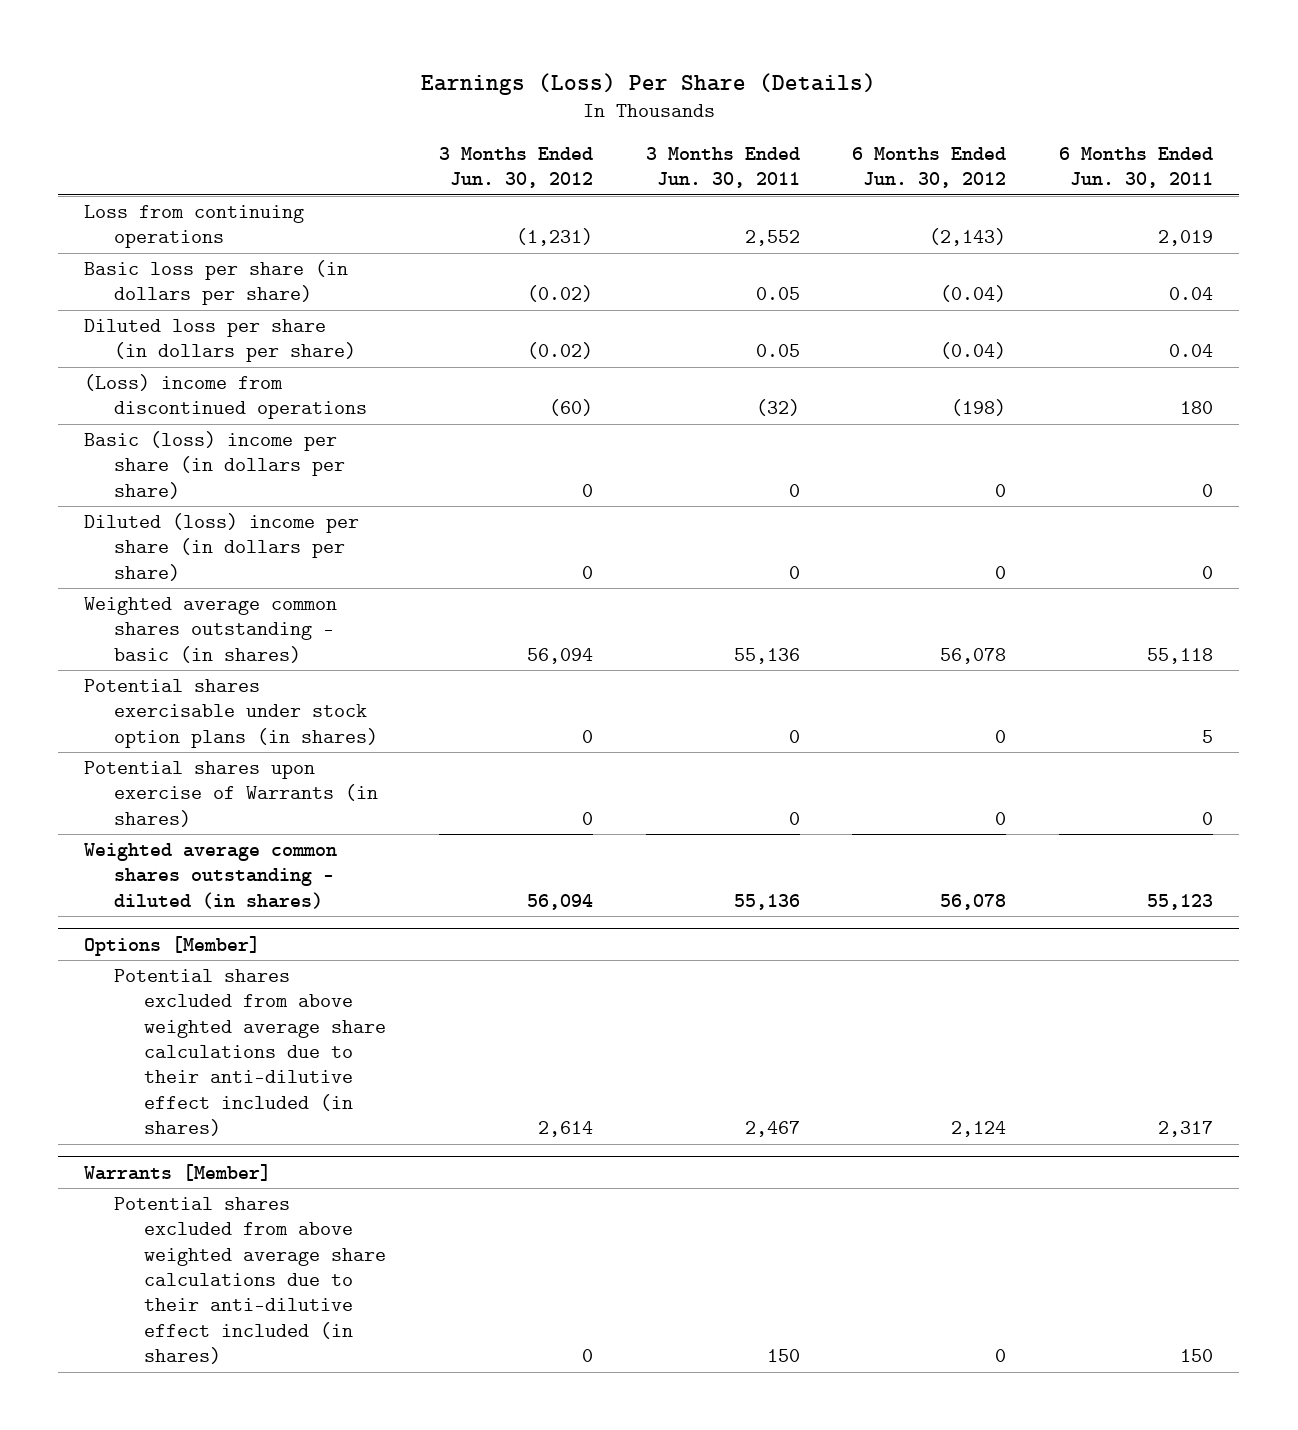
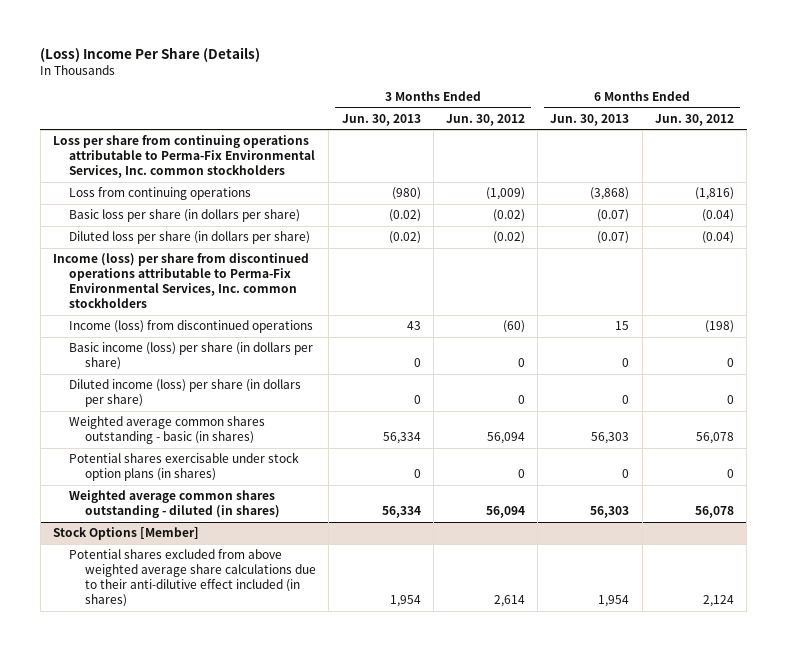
- Earnings (Loss) Per Share (Details)
+ (Loss) Income Per Share (Details)
- | 3 Months Ended Jun. 30, 2012 | 3 Months Ended Jun. 30, 2011 | 6 Months Ended Jun. 30, 2012 | 6 Months Ended Jun. 30, 2011
+ | 3 Months Ended Jun. 30, 2013 | 3 Months Ended Jun. 30, 2012 | 6 Months Ended Jun. 30, 2013 | 6 Months Ended Jun. 30, 2012
- Loss from continuing operations | (1,231) | 2,552 | (2,143) | 2,019
+ Loss per share from continuing operations attributable to Perma-Fix Environmental Services, Inc. common stockholders
+ Loss from continuing operations | (980) | (1,009) | (3,868) | (1,816)
- (Loss) income from discontinued operations | (60) | (32) | (198) | 180
- Basic (loss) income per share (in dollars per share) | 0 | 0 | 0 | 0
- Diluted (loss) income per share (in dollars per share) | 0 | 0 | 0 | 0
+ Income (loss) per share from discontinued operations attributable to Perma-Fix Environmental Services, Inc. common stockholders
+ Income (loss) from discontinued operations | 43 | (60) | 15 | (198)
+ Basic income (loss) per share (in dollars per share) | 0 | 0 | 0 | 0
+ Diluted income (loss) per share (in dollars per share) | 0 | 0 | 0 | 0
- Potential shares upon exercise of Warrants (in shares) | 0 | 0 | 0 | 0
- Options [Member]
+ Stock Options [Member]
- Warrants [Member]
- Potential shares excluded from above weighted average share calculations due to their anti-dilutive effect included (in shares) | 0 | 150 | 0 | 150

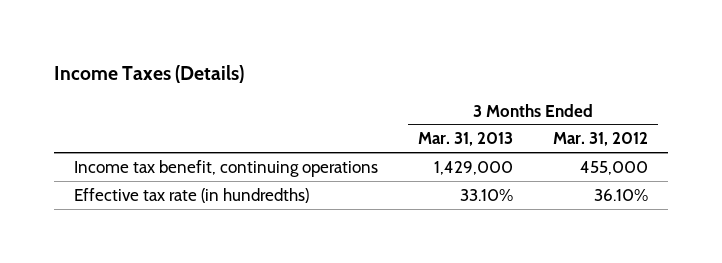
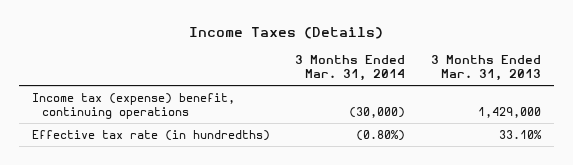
- | 3 Months Ended Mar. 31, 2013 | 3 Months Ended Mar. 31, 2012
+ | 3 Months Ended Mar. 31, 2014 | 3 Months Ended Mar. 31, 2013
- Income tax benefit, continuing operations | 1,429,000 | 455,000
+ Income tax (expense) benefit, continuing operations | (30,000) | 1,429,000

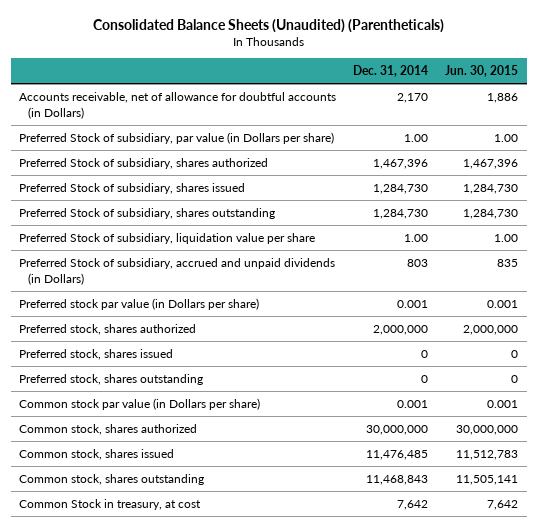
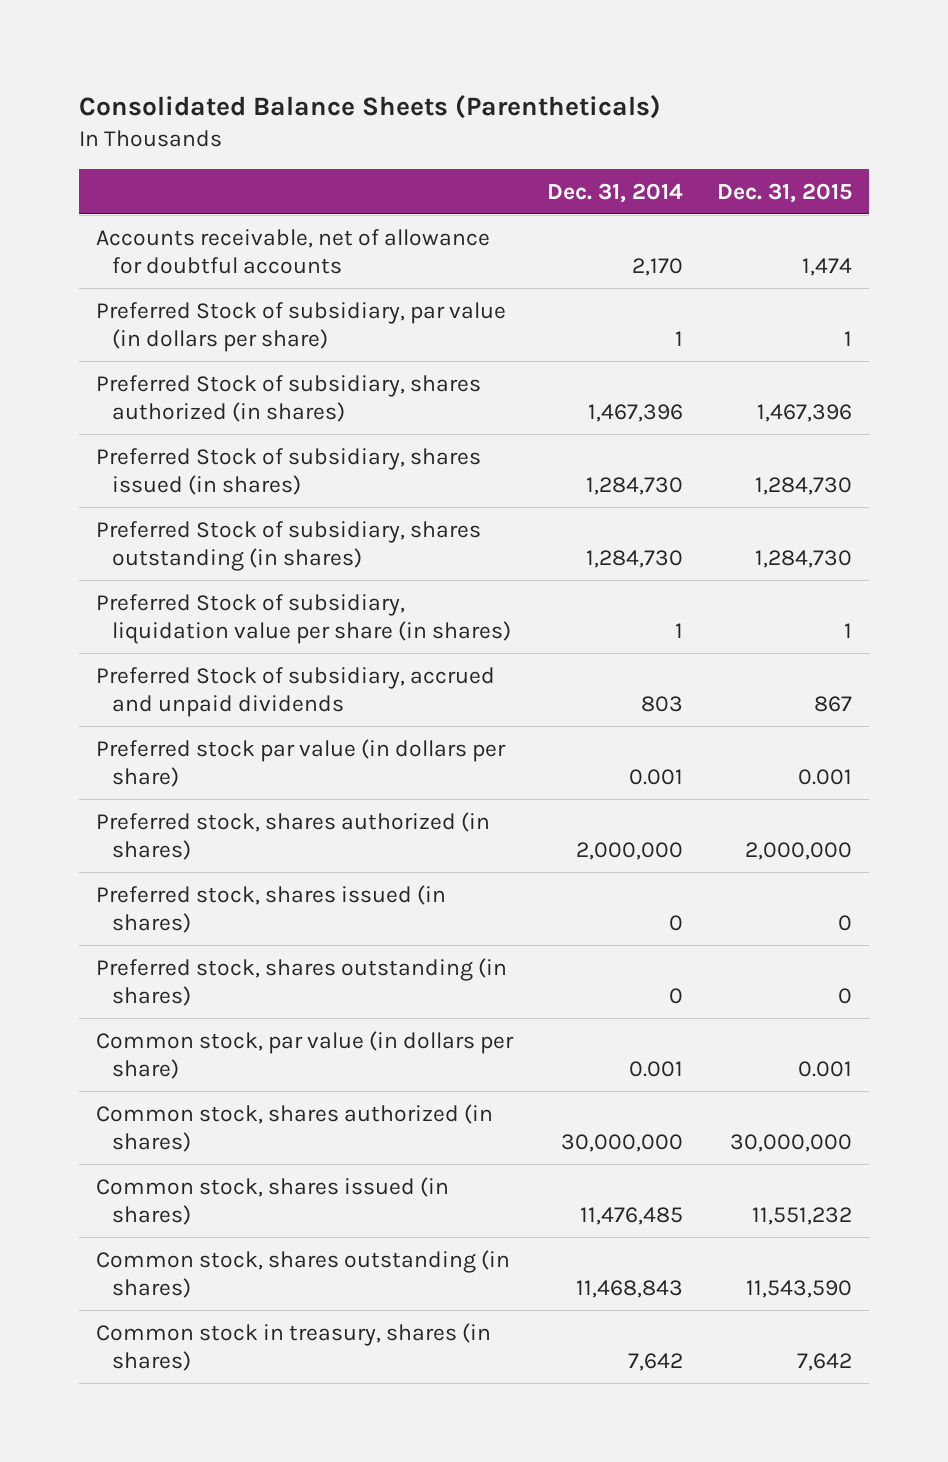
- Consolidated Balance Sheets (Unaudited) (Parentheticals)
+ Consolidated Balance Sheets (Parentheticals)
- | Dec. 31, 2014 | Jun. 30, 2015
+ | Dec. 31, 2014 | Dec. 31, 2015
- Accounts receivable, net of allowance for doubtful accounts (in Dollars) | 2,170 | 1,886
- Preferred Stock of subsidiary, par value (in Dollars per share) | 1.00 | 1.00
- Preferred Stock of subsidiary, shares authorized | 1,467,396 | 1,467,396
- Preferred Stock of subsidiary, shares issued | 1,284,730 | 1,284,730
- Preferred Stock of subsidiary, shares outstanding | 1,284,730 | 1,284,730
- Preferred Stock of subsidiary, liquidation value per share | 1.00 | 1.00
- Preferred Stock of subsidiary, accrued and unpaid dividends (in Dollars) | 803 | 835
- Preferred stock par value (in Dollars per share) | 0.001 | 0.001
- Preferred stock, shares authorized | 2,000,000 | 2,000,000
- Preferred stock, shares issued | 0 | 0
- Preferred stock, shares outstanding | 0 | 0
- Common stock par value (in Dollars per share) | 0.001 | 0.001
- Common stock, shares authorized | 30,000,000 | 30,000,000
- Common stock, shares issued | 11,476,485 | 11,512,783
- Common stock, shares outstanding | 11,468,843 | 11,505,141
- Common Stock in treasury, at cost | 7,642 | 7,642
+ Accounts receivable, net of allowance for doubtful accounts | 2,170 | 1,474
+ Preferred Stock of subsidiary, par value (in dollars per share) | 1 | 1
+ Preferred Stock of subsidiary, shares authorized (in shares) | 1,467,396 | 1,467,396
+ Preferred Stock of subsidiary, shares issued (in shares) | 1,284,730 | 1,284,730
+ Preferred Stock of subsidiary, shares outstanding (in shares) | 1,284,730 | 1,284,730
+ Preferred Stock of subsidiary, liquidation value per share (in shares) | 1 | 1
+ Preferred Stock of subsidiary, accrued and unpaid dividends | 803 | 867
+ Preferred stock par value (in dollars per share) | 0.001 | 0.001
+ Preferred stock, shares authorized (in shares) | 2,000,000 | 2,000,000
+ Preferred stock, shares issued (in shares) | 0 | 0
+ Preferred stock, shares outstanding (in shares) | 0 | 0
+ Common stock, par value (in dollars per share) | 0.001 | 0.001
+ Common stock, shares authorized (in shares) | 30,000,000 | 30,000,000
+ Common stock, shares issued (in shares) | 11,476,485 | 11,551,232
+ Common stock, shares outstanding (in shares) | 11,468,843 | 11,543,590
+ Common stock in treasury, shares (in shares) | 7,642 | 7,642

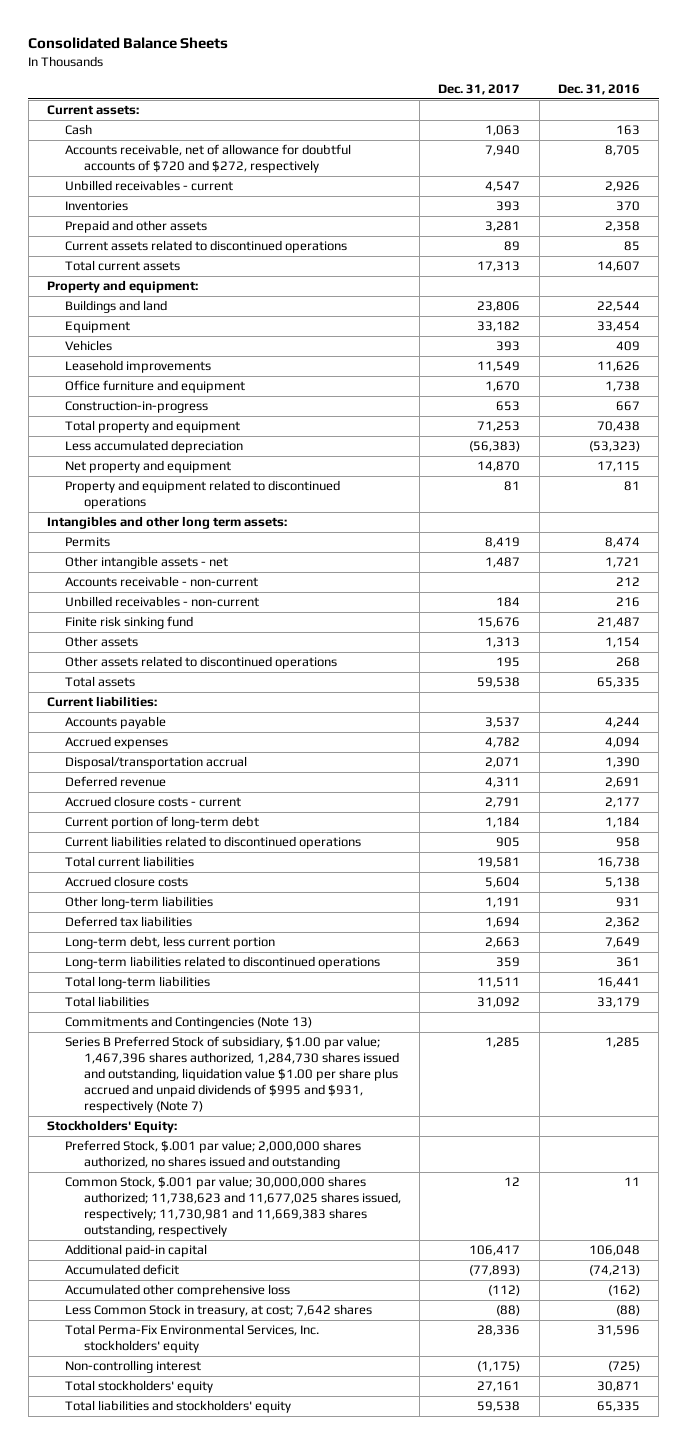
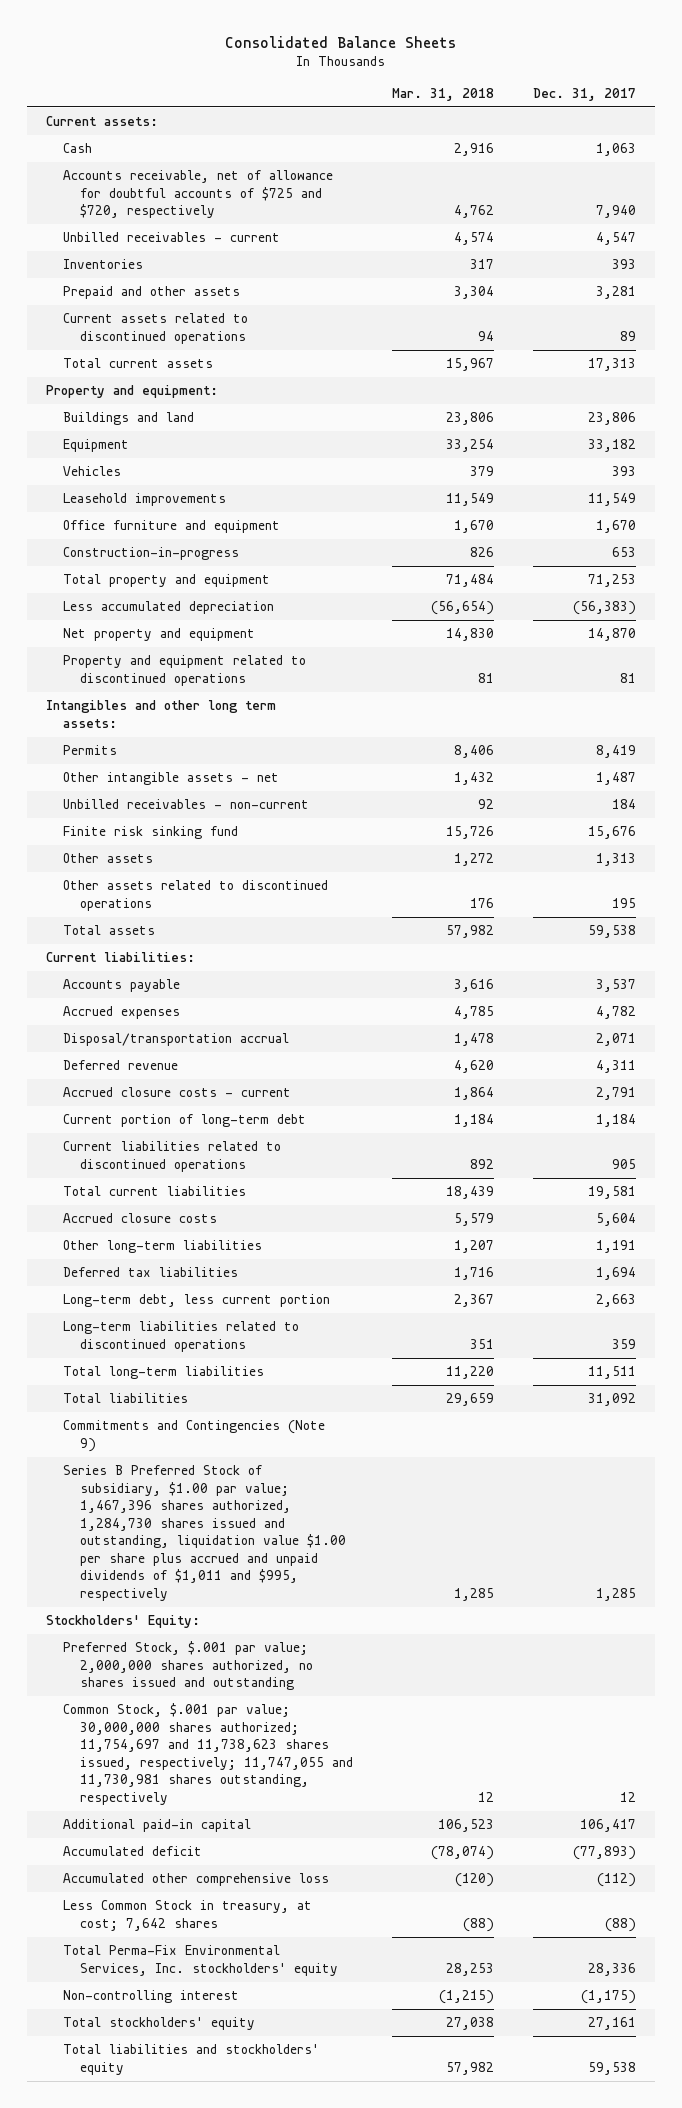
- | Dec. 31, 2017 | Dec. 31, 2016
+ | Mar. 31, 2018 | Dec. 31, 2017
- Accounts receivable, net of allowance for doubtful accounts of $720 and $272, respectively | 7,940 | 8,705
+ Accounts receivable, net of allowance for doubtful accounts of $725 and $720, respectively | 4,762 | 7,940
- Accounts receivable - non-current | | 212
- Commitments and Contingencies (Note 13)
- Series B Preferred Stock of subsidiary, $1.00 par value; 1,467,396 shares authorized, 1,284,730 shares issued and outstanding, liquidation value $1.00 per share plus accrued and unpaid dividends of $995 and $931, respectively (Note 7) | 1,285 | 1,285
+ Commitments and Contingencies (Note 9)
+ Series B Preferred Stock of subsidiary, $1.00 par value; 1,467,396 shares authorized, 1,284,730 shares issued and outstanding, liquidation value $1.00 per share plus accrued and unpaid dividends of $1,011 and $995, respectively | 1,285 | 1,285
- Common Stock, $.001 par value; 30,000,000 shares authorized; 11,738,623 and 11,677,025 shares issued, respectively; 11,730,981 and 11,669,383 shares outstanding, respectively | 12 | 11
+ Common Stock, $.001 par value; 30,000,000 shares authorized; 11,754,697 and 11,738,623 shares issued, respectively; 11,747,055 and 11,730,981 shares outstanding, respectively | 12 | 12

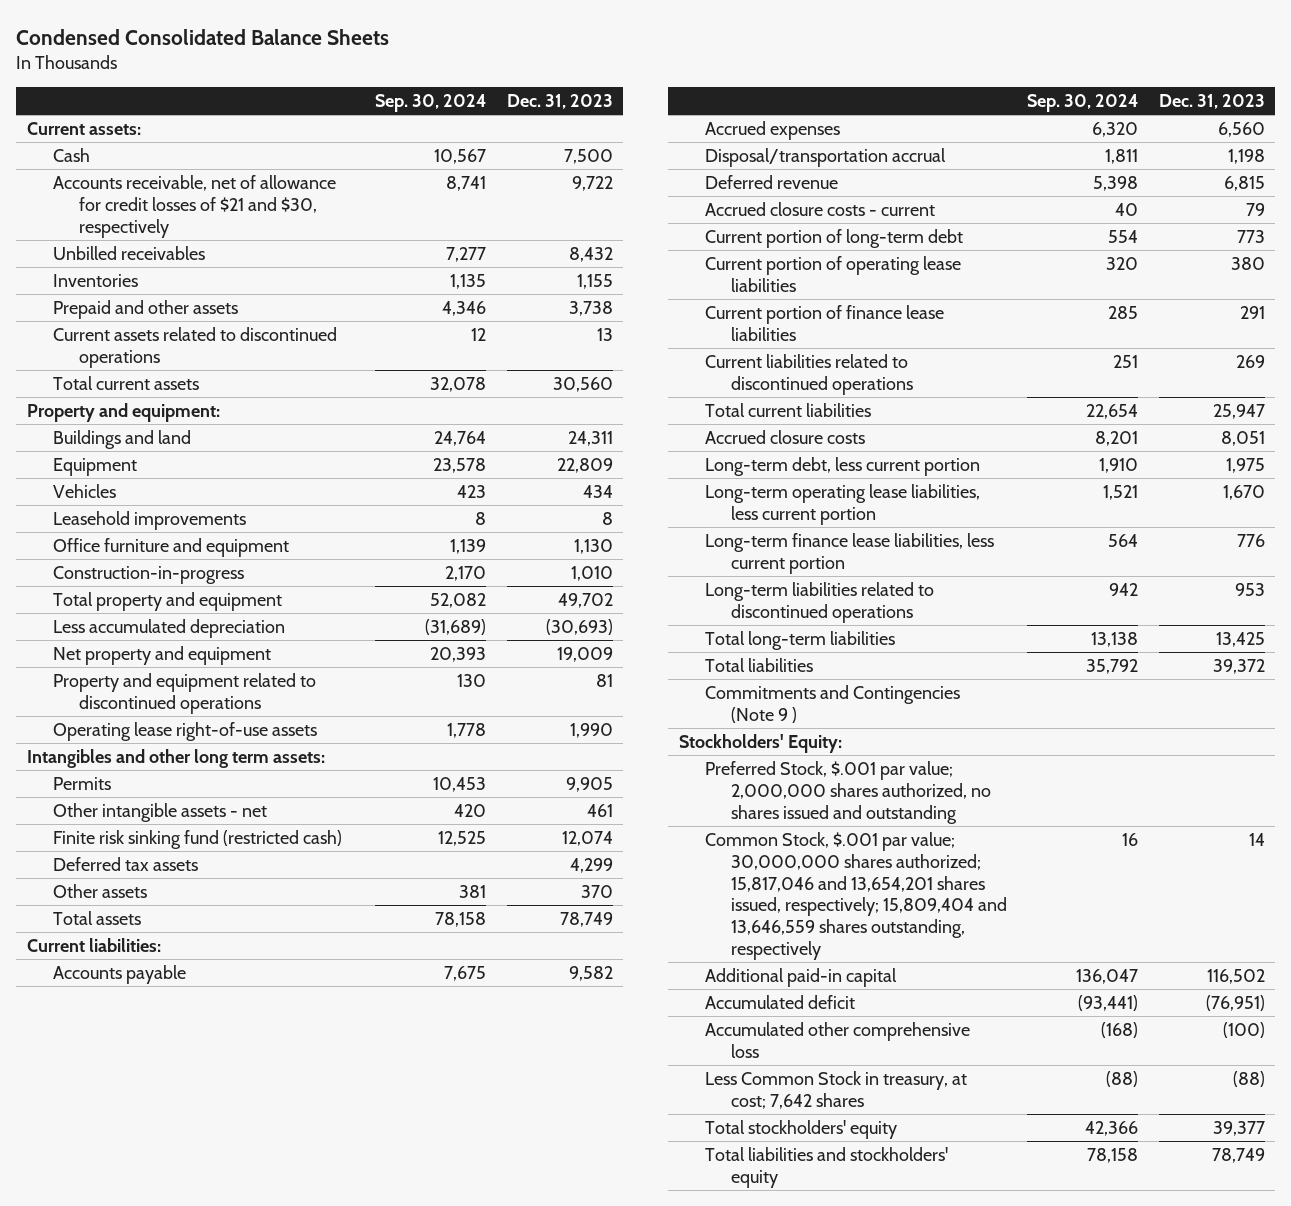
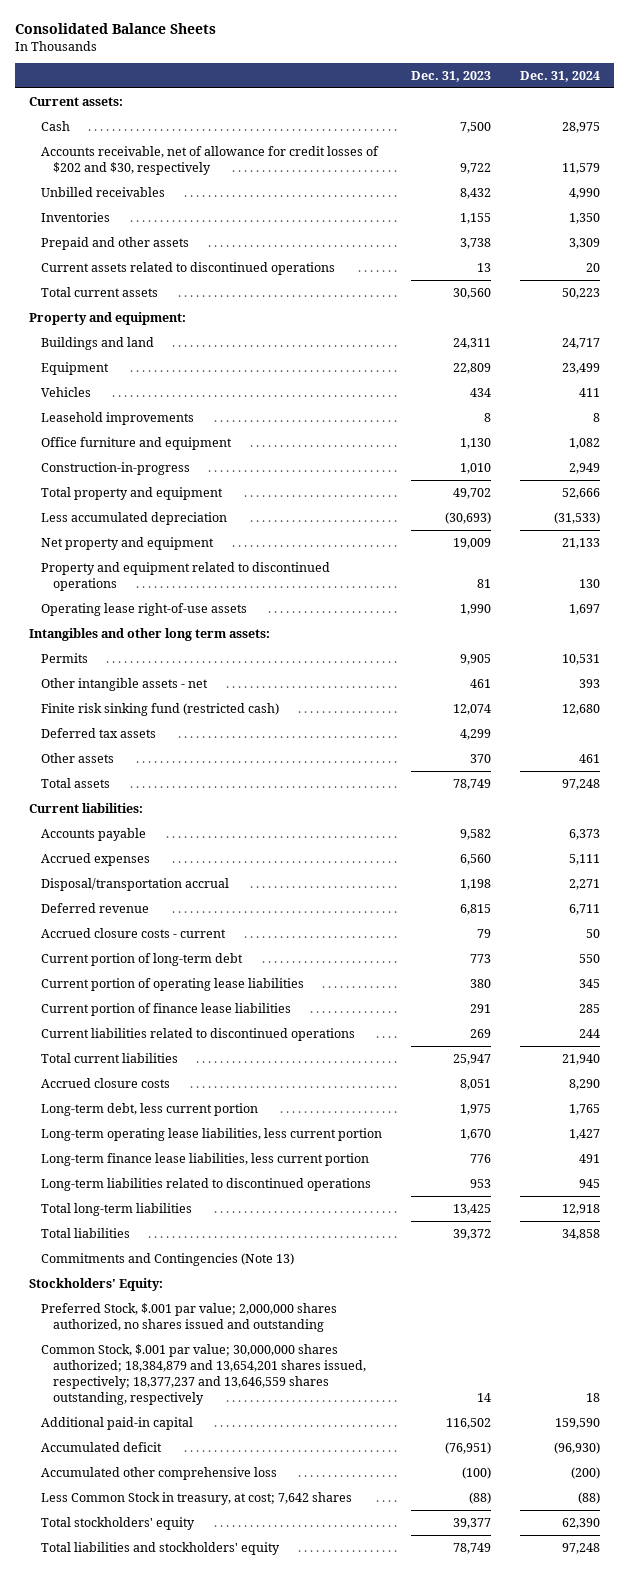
- Condensed Consolidated Balance Sheets
+ Consolidated Balance Sheets
- | Sep. 30, 2024 | Dec. 31, 2023
+ | Dec. 31, 2023 | Dec. 31, 2024
- Accounts receivable, net of allowance for credit losses of $21 and $30, respectively | 8,741 | 9,722
+ Accounts receivable, net of allowance for credit losses of $202 and $30, respectively | 9,722 | 11,579
- Commitments and Contingencies (Note 9 )
+ Commitments and Contingencies (Note 13)
- Common Stock, $.001 par value; 30,000,000 shares authorized; 15,817,046 and 13,654,201 shares issued, respectively; 15,809,404 and 13,646,559 shares outstanding, respectively | 16 | 14
+ Common Stock, $.001 par value; 30,000,000 shares authorized; 18,384,879 and 13,654,201 shares issued, respectively; 18,377,237 and 13,646,559 shares outstanding, respectively | 14 | 18

